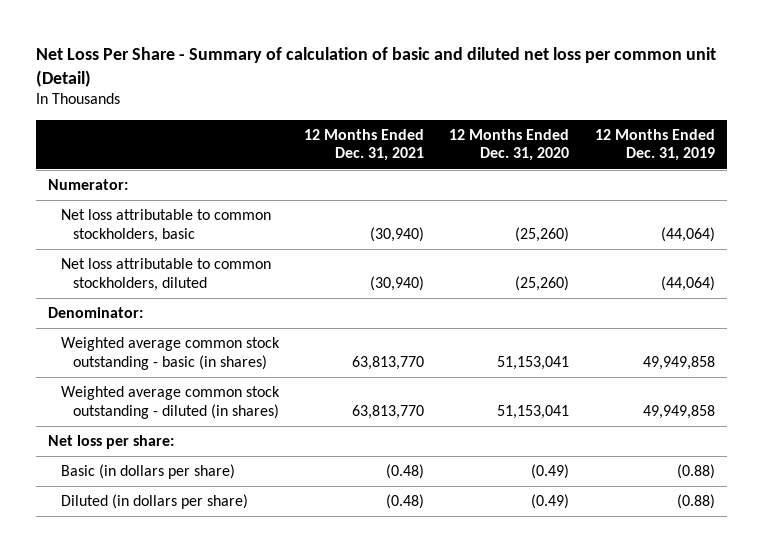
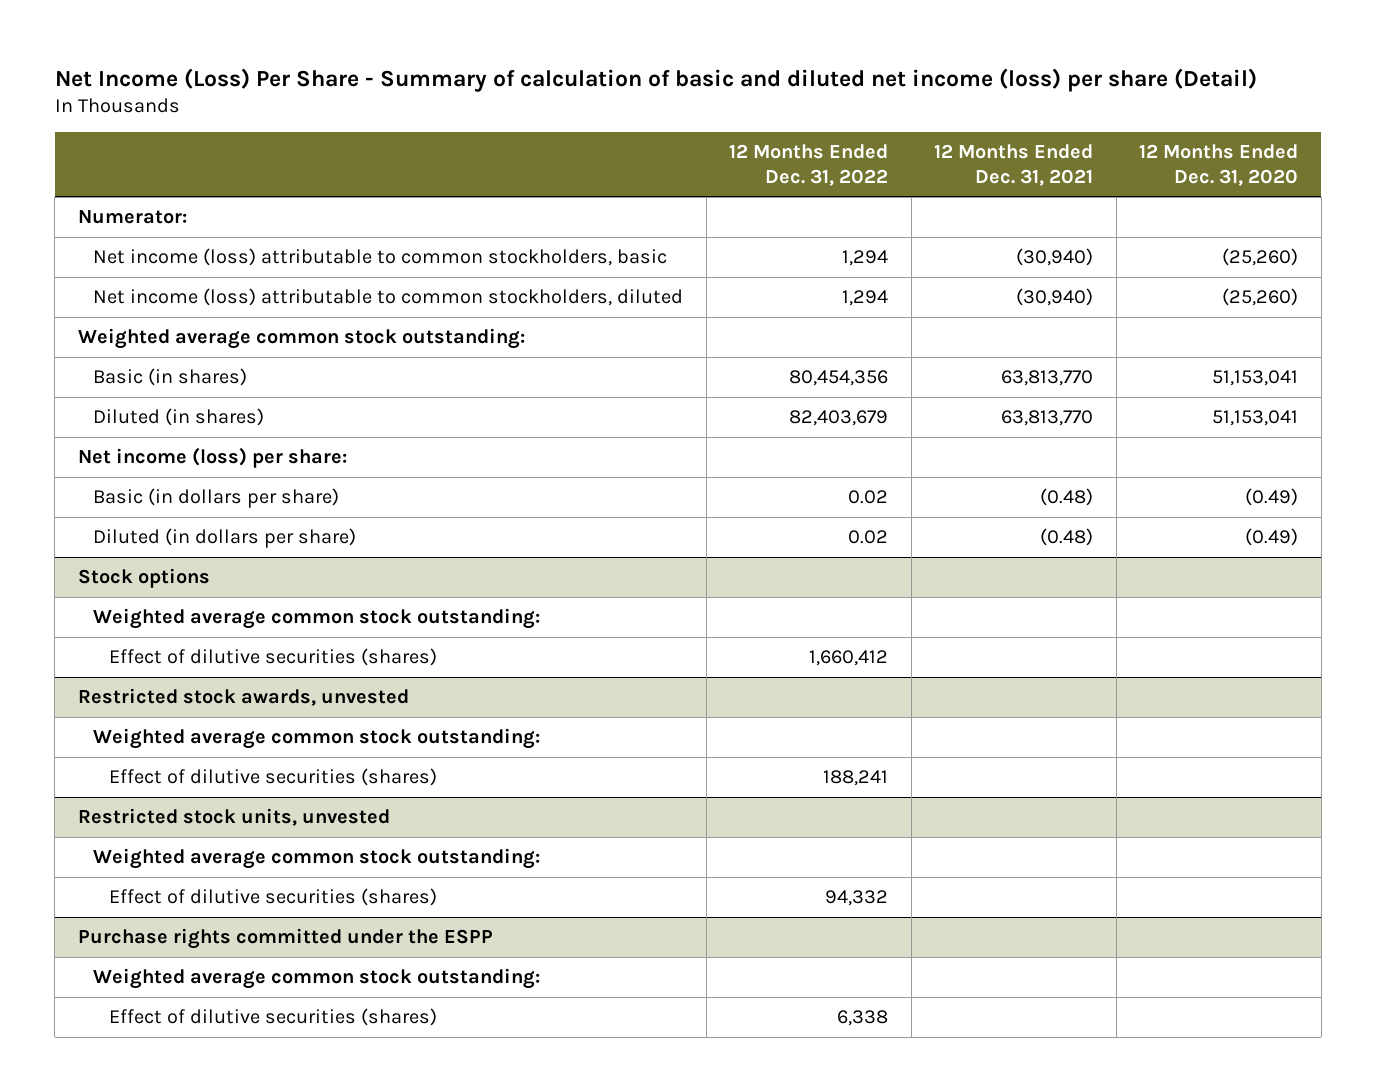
- Net Loss Per Share - Summary of calculation of basic and diluted net loss per common unit (Detail)
+ Net Income (Loss) Per Share - Summary of calculation of basic and diluted net income (loss) per share (Detail)
- | 12 Months Ended Dec. 31, 2021 | 12 Months Ended Dec. 31, 2020 | 12 Months Ended Dec. 31, 2019
+ | 12 Months Ended Dec. 31, 2022 | 12 Months Ended Dec. 31, 2021 | 12 Months Ended Dec. 31, 2020
- Net loss attributable to common stockholders, basic | (30,940) | (25,260) | (44,064)
- Net loss attributable to common stockholders, diluted | (30,940) | (25,260) | (44,064)
- Denominator:
- Weighted average common stock outstanding - basic (in shares) | 63,813,770 | 51,153,041 | 49,949,858
- Weighted average common stock outstanding - diluted (in shares) | 63,813,770 | 51,153,041 | 49,949,858
- Net loss per share:
+ Net income (loss) attributable to common stockholders, basic | 1,294 | (30,940) | (25,260)
+ Net income (loss) attributable to common stockholders, diluted | 1,294 | (30,940) | (25,260)
+ Weighted average common stock outstanding:
+ Basic (in shares) | 80,454,356 | 63,813,770 | 51,153,041
+ Diluted (in shares) | 82,403,679 | 63,813,770 | 51,153,041
+ Net income (loss) per share:
+ Stock options
+ Weighted average common stock outstanding:
+ Effect of dilutive securities (shares) | 1,660,412 | |
+ Restricted stock awards, unvested
+ Weighted average common stock outstanding:
+ Effect of dilutive securities (shares) | 188,241 | |
+ Restricted stock units, unvested
+ Weighted average common stock outstanding:
+ Effect of dilutive securities (shares) | 94,332 | |
+ Purchase rights committed under the ESPP
+ Weighted average common stock outstanding:
+ Effect of dilutive securities (shares) | 6,338 | |

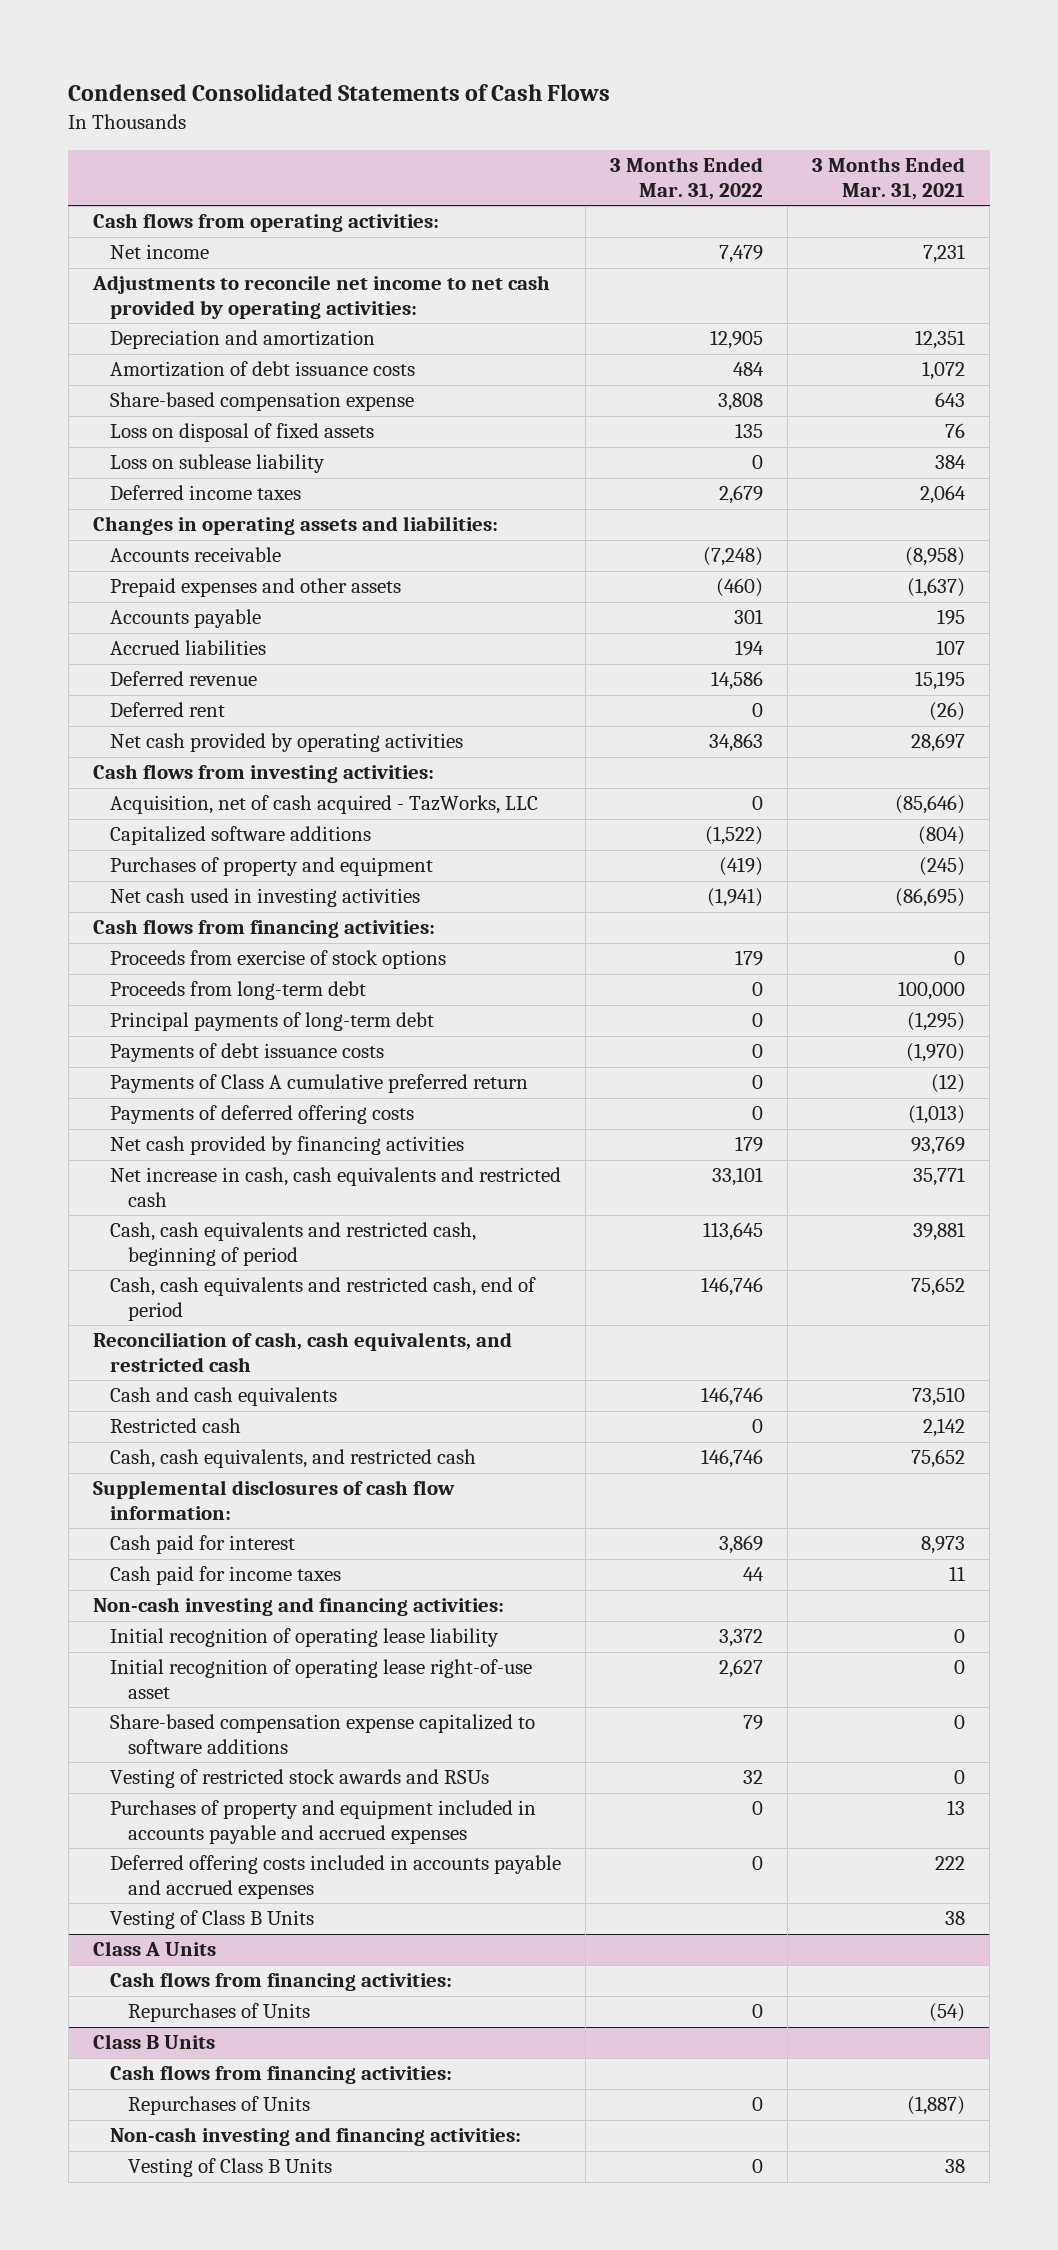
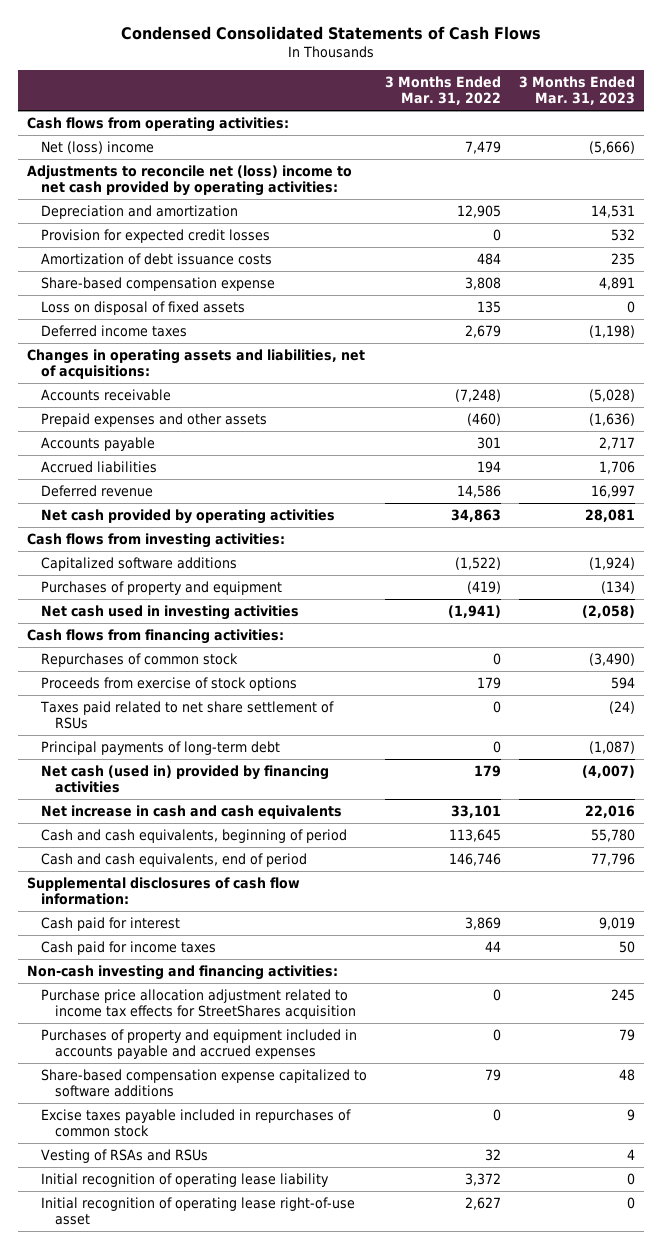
- | 3 Months Ended Mar. 31, 2022 | 3 Months Ended Mar. 31, 2021
+ | 3 Months Ended Mar. 31, 2022 | 3 Months Ended Mar. 31, 2023
- Net income | 7,479 | 7,231
- Adjustments to reconcile net income to net cash provided by operating activities:
+ Net (loss) income | 7,479 | (5,666)
+ Adjustments to reconcile net (loss) income to net cash provided by operating activities:
+ Provision for expected credit losses | 0 | 532
- Loss on sublease liability | 0 | 384
- Changes in operating assets and liabilities:
+ Changes in operating assets and liabilities, net of acquisitions:
- Deferred rent | 0 | (26)
- Acquisition, net of cash acquired - TazWorks, LLC | 0 | (85,646)
+ Repurchases of common stock | 0 | (3,490)
- Proceeds from long-term debt | 0 | 100,000
+ Taxes paid related to net share settlement of RSUs | 0 | (24)
- Payments of debt issuance costs | 0 | (1,970)
- Payments of Class A cumulative preferred return | 0 | (12)
- Payments of deferred offering costs | 0 | (1,013)
- Net cash provided by financing activities | 179 | 93,769
- Net increase in cash, cash equivalents and restricted cash | 33,101 | 35,771
- Cash, cash equivalents and restricted cash, beginning of period | 113,645 | 39,881
- Cash, cash equivalents and restricted cash, end of period | 146,746 | 75,652
- Reconciliation of cash, cash equivalents, and restricted cash
- Cash and cash equivalents | 146,746 | 73,510
- Restricted cash | 0 | 2,142
- Cash, cash equivalents, and restricted cash | 146,746 | 75,652
+ Net cash (used in) provided by financing activities | 179 | (4,007)
+ Net increase in cash and cash equivalents | 33,101 | 22,016
+ Cash and cash equivalents, beginning of period | 113,645 | 55,780
+ Cash and cash equivalents, end of period | 146,746 | 77,796
+ Purchase price allocation adjustment related to income tax effects for StreetShares acquisition | 0 | 245
moved up: Purchases of property and equipment included in accounts payable and accrued expenses | 0 | 79
moved up: Share-based compensation expense capitalized to software additions | 79 | 48
+ Excise taxes payable included in repurchases of common stock | 0 | 9
+ Vesting of RSAs and RSUs | 32 | 4
- Vesting of restricted stock awards and RSUs | 32 | 0
- Deferred offering costs included in accounts payable and accrued expenses | 0 | 222
- Vesting of Class B Units | | 38
- Class A Units
- Cash flows from financing activities:
- Repurchases of Units | 0 | (54)
- Class B Units
- Cash flows from financing activities:
- Repurchases of Units | 0 | (1,887)
- Non-cash investing and financing activities:
- Vesting of Class B Units | 0 | 38

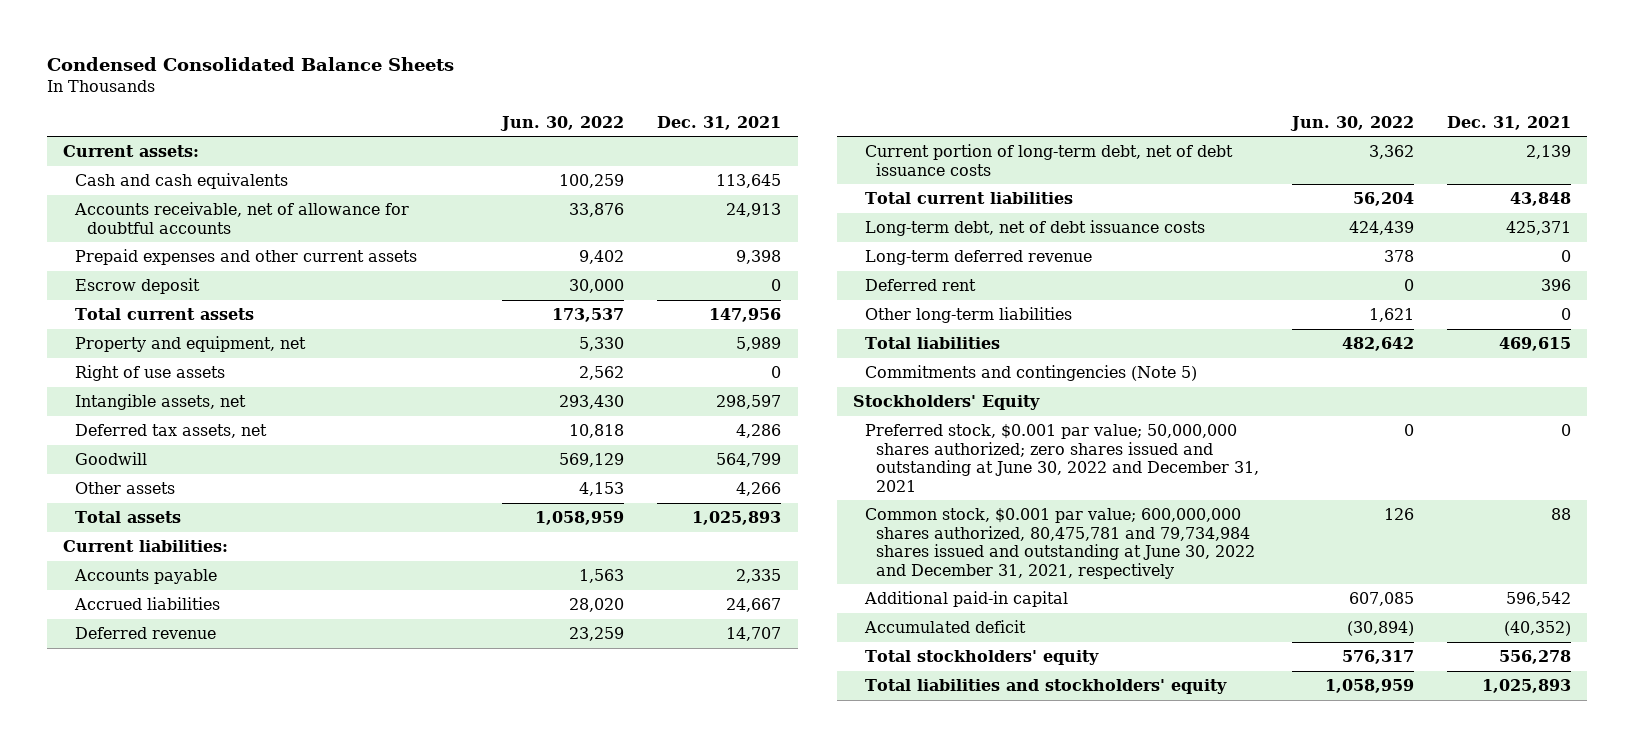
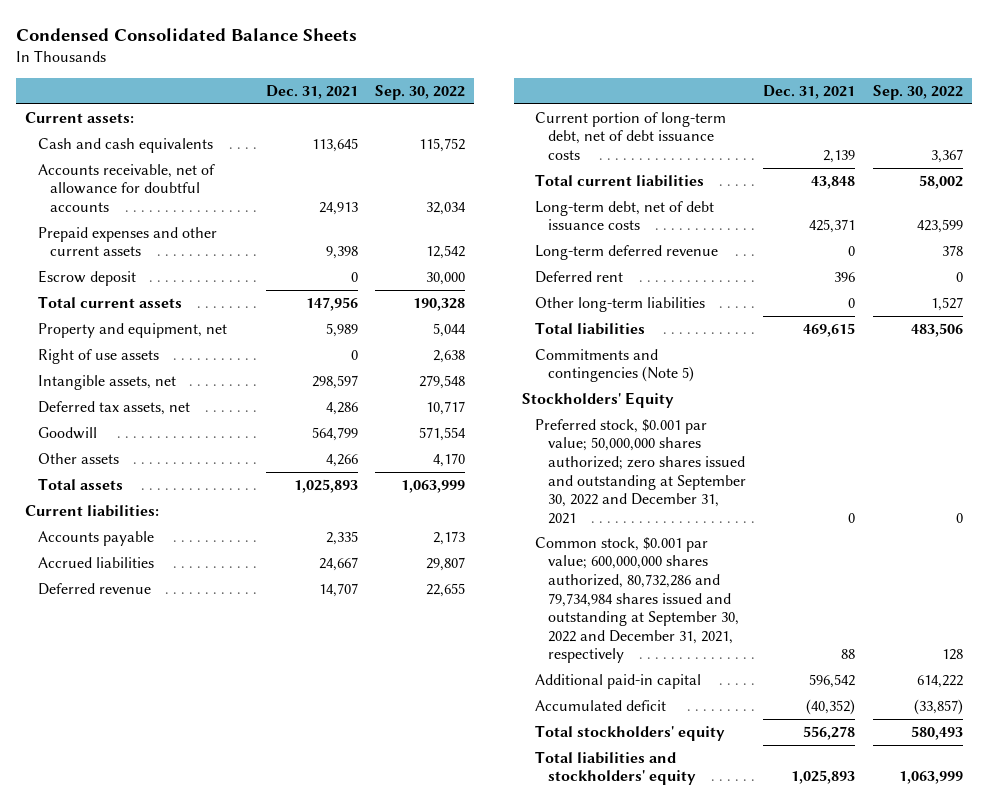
- | Jun. 30, 2022 | Dec. 31, 2021
+ | Dec. 31, 2021 | Sep. 30, 2022
- Preferred stock, $0.001 par value; 50,000,000 shares authorized; zero shares issued and outstanding at June 30, 2022 and December 31, 2021 | 0 | 0
- Common stock, $0.001 par value; 600,000,000 shares authorized, 80,475,781 and 79,734,984 shares issued and outstanding at June 30, 2022 and December 31, 2021, respectively | 126 | 88
+ Preferred stock, $0.001 par value; 50,000,000 shares authorized; zero shares issued and outstanding at September 30, 2022 and December 31, 2021 | 0 | 0
+ Common stock, $0.001 par value; 600,000,000 shares authorized, 80,732,286 and 79,734,984 shares issued and outstanding at September 30, 2022 and December 31, 2021, respectively | 88 | 128

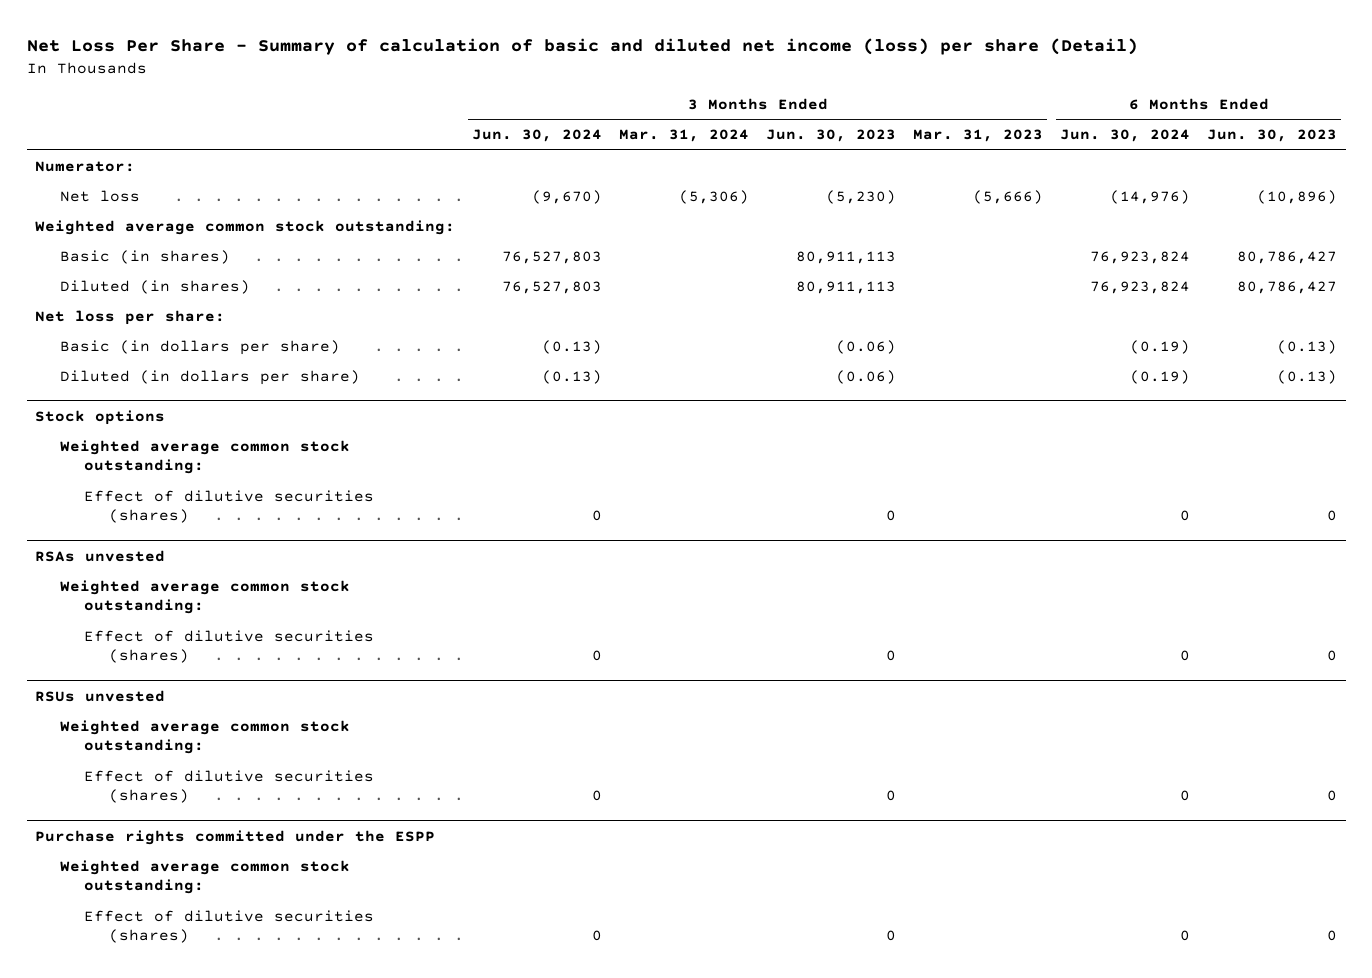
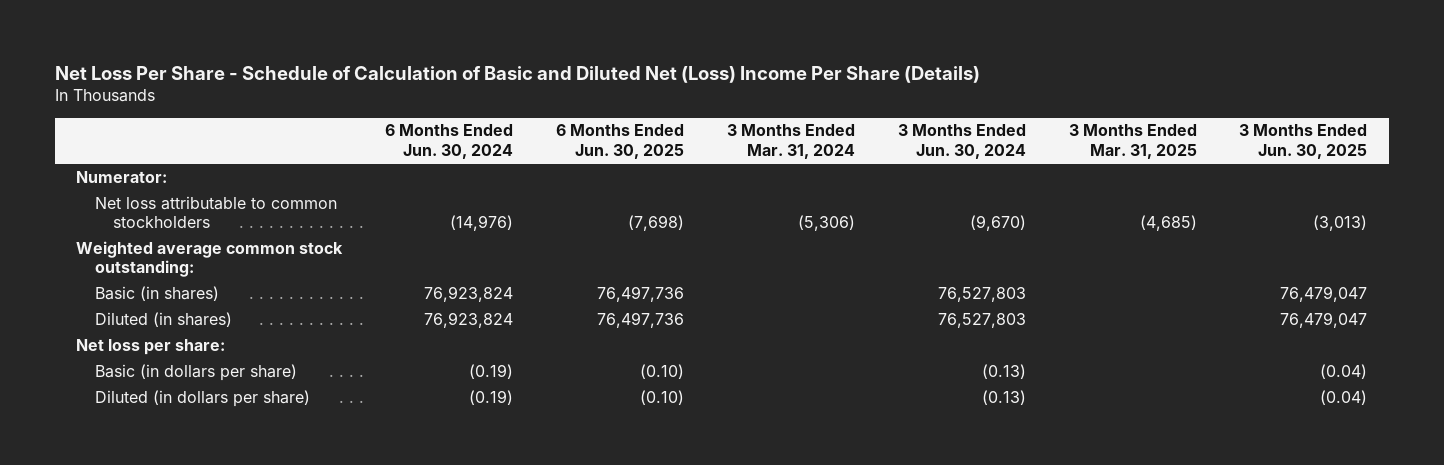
- Net Loss Per Share - Summary of calculation of basic and diluted net income (loss) per share (Detail)
+ Net Loss Per Share - Schedule of Calculation of Basic and Diluted Net (Loss) Income Per Share (Details)
- | 3 Months Ended Jun. 30, 2024 | 3 Months Ended Mar. 31, 2024 | 3 Months Ended Jun. 30, 2023 | 3 Months Ended Mar. 31, 2023 | 6 Months Ended Jun. 30, 2024 | 6 Months Ended Jun. 30, 2023
+ | 6 Months Ended Jun. 30, 2024 | 6 Months Ended Jun. 30, 2025 | 3 Months Ended Mar. 31, 2024 | 3 Months Ended Jun. 30, 2024 | 3 Months Ended Mar. 31, 2025 | 3 Months Ended Jun. 30, 2025
- Net loss | (9,670) | (5,306) | (5,230) | (5,666) | (14,976) | (10,896)
+ Net loss attributable to common stockholders | (14,976) | (7,698) | (5,306) | (9,670) | (4,685) | (3,013)
- Stock options
- Weighted average common stock outstanding:
- Effect of dilutive securities (shares) | 0 | | 0 | | 0 | 0
- RSAs unvested
- Weighted average common stock outstanding:
- Effect of dilutive securities (shares) | 0 | | 0 | | 0 | 0
- RSUs unvested
- Weighted average common stock outstanding:
- Effect of dilutive securities (shares) | 0 | | 0 | | 0 | 0
- Purchase rights committed under the ESPP
- Weighted average common stock outstanding:
- Effect of dilutive securities (shares) | 0 | | 0 | | 0 | 0

